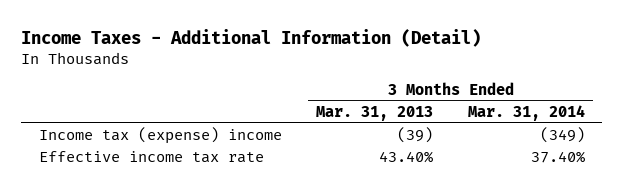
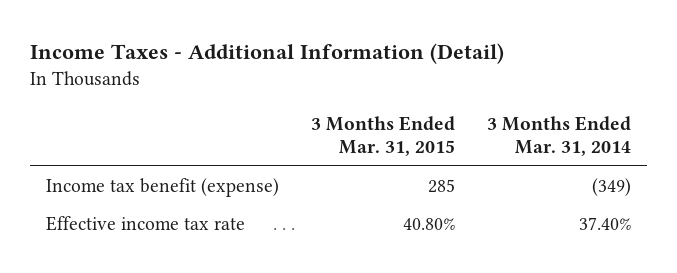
- | 3 Months Ended Mar. 31, 2013 | 3 Months Ended Mar. 31, 2014
+ | 3 Months Ended Mar. 31, 2015 | 3 Months Ended Mar. 31, 2014
- Income tax (expense) income | (39) | (349)
+ Income tax benefit (expense) | 285 | (349)

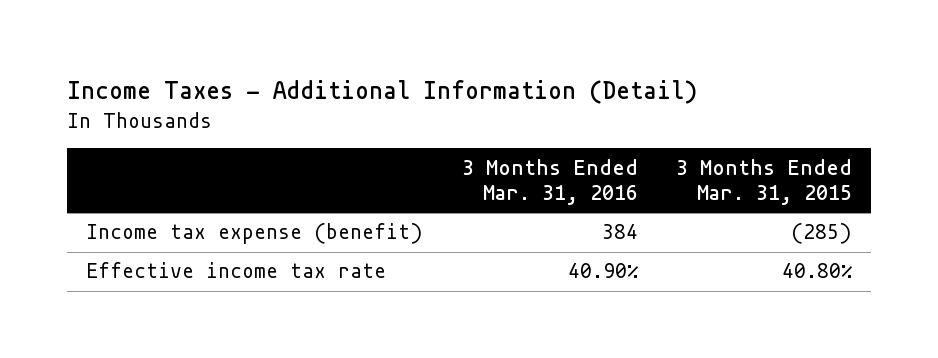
- | 3 Months Ended Mar. 31, 2015 | 3 Months Ended Mar. 31, 2014
+ | 3 Months Ended Mar. 31, 2016 | 3 Months Ended Mar. 31, 2015
- Income tax benefit (expense) | 285 | (349)
+ Income tax expense (benefit) | 384 | (285)

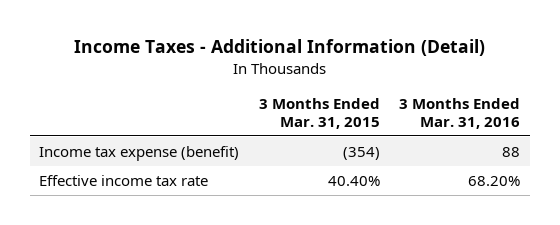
- | 3 Months Ended Mar. 31, 2016 | 3 Months Ended Mar. 31, 2015
+ | 3 Months Ended Mar. 31, 2015 | 3 Months Ended Mar. 31, 2016
- Income tax expense (benefit) | 384 | (285)
- Effective income tax rate | 40.90% | 40.80%
+ Income tax expense (benefit) | (354) | 88
+ Effective income tax rate | 40.40% | 68.20%

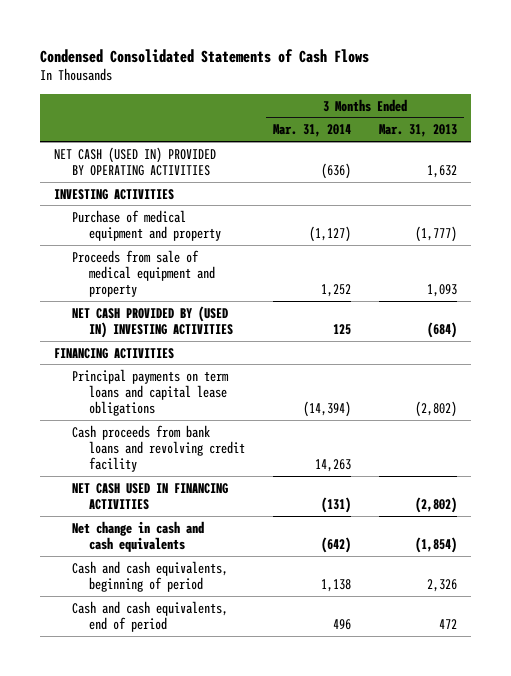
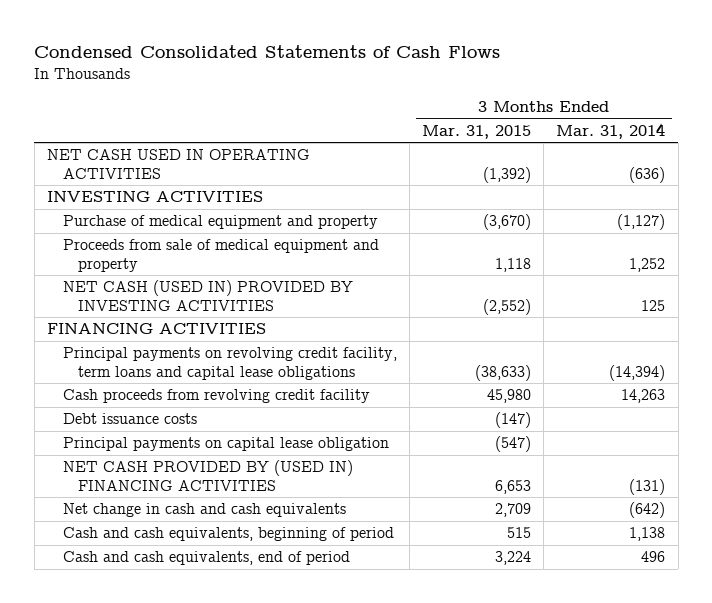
- | 3 Months Ended Mar. 31, 2014 | 3 Months Ended Mar. 31, 2013
+ | 3 Months Ended Mar. 31, 2015 | 3 Months Ended Mar. 31, 2014
- NET CASH (USED IN) PROVIDED BY OPERATING ACTIVITIES | (636) | 1,632
+ NET CASH USED IN OPERATING ACTIVITIES | (1,392) | (636)
- NET CASH PROVIDED BY (USED IN) INVESTING ACTIVITIES | 125 | (684)
+ NET CASH (USED IN) PROVIDED BY INVESTING ACTIVITIES | (2,552) | 125
- Principal payments on term loans and capital lease obligations | (14,394) | (2,802)
- Cash proceeds from bank loans and revolving credit facility | 14,263 |
- NET CASH USED IN FINANCING ACTIVITIES | (131) | (2,802)
+ Principal payments on revolving credit facility, term loans and capital lease obligations | (38,633) | (14,394)
+ Cash proceeds from revolving credit facility | 45,980 | 14,263
+ Debt issuance costs | (147) |
+ Principal payments on capital lease obligation | (547) |
+ NET CASH PROVIDED BY (USED IN) FINANCING ACTIVITIES | 6,653 | (131)

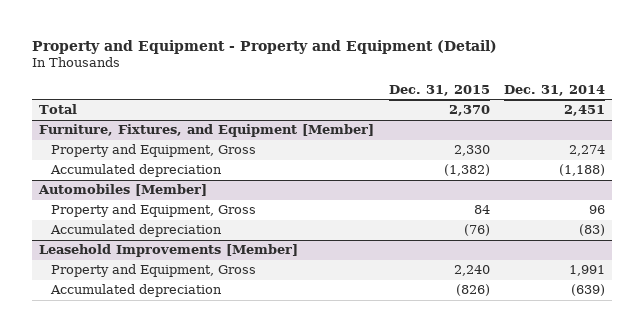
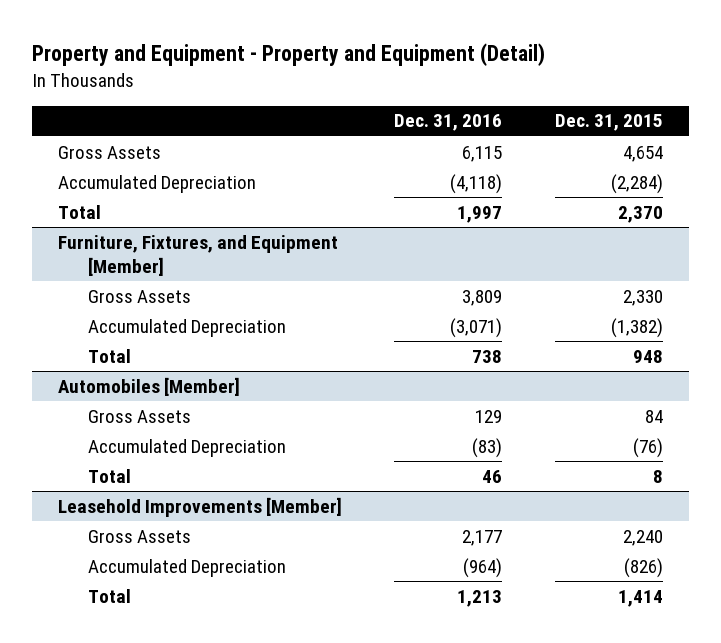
- | Dec. 31, 2015 | Dec. 31, 2014
+ | Dec. 31, 2016 | Dec. 31, 2015
+ Gross Assets | 6,115 | 4,654
+ Accumulated Depreciation | (4,118) | (2,284)
@ Furniture, Fixtures, and Equipment [Member]
- Property and Equipment, Gross | 2,330 | 2,274
- Accumulated depreciation | (1,382) | (1,188)
+ Gross Assets | 3,809 | 2,330
+ Accumulated Depreciation | (3,071) | (1,382)
+ Total | 738 | 948
@ Automobiles [Member]
- Property and Equipment, Gross | 84 | 96
- Accumulated depreciation | (76) | (83)
+ Gross Assets | 129 | 84
+ Accumulated Depreciation | (83) | (76)
+ Total | 46 | 8
@ Leasehold Improvements [Member]
- Property and Equipment, Gross | 2,240 | 1,991
- Accumulated depreciation | (826) | (639)
+ Gross Assets | 2,177 | 2,240
+ Accumulated Depreciation | (964) | (826)
+ Total | 1,213 | 1,414

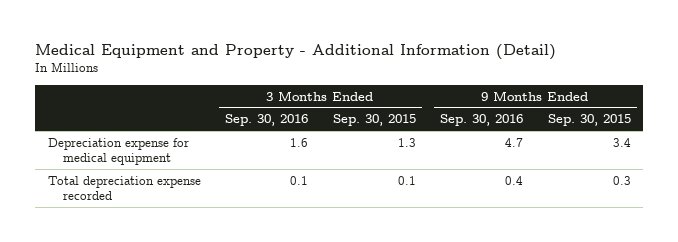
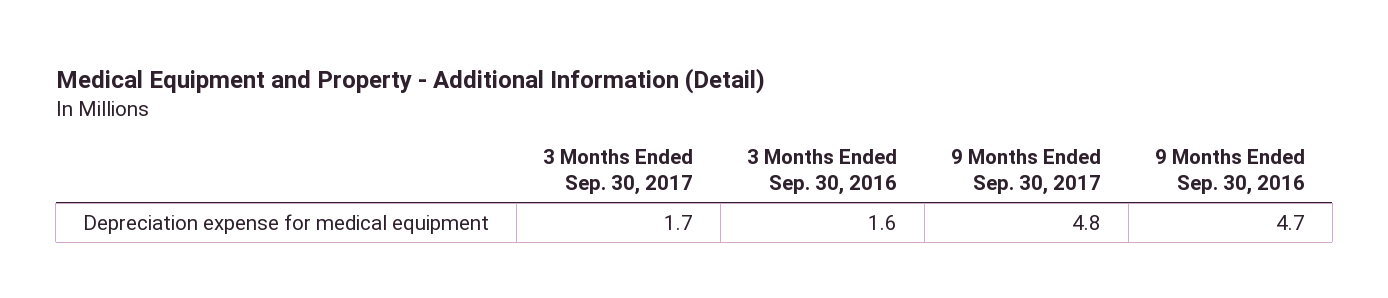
- | 3 Months Ended Sep. 30, 2016 | 3 Months Ended Sep. 30, 2015 | 9 Months Ended Sep. 30, 2016 | 9 Months Ended Sep. 30, 2015
+ | 3 Months Ended Sep. 30, 2017 | 3 Months Ended Sep. 30, 2016 | 9 Months Ended Sep. 30, 2017 | 9 Months Ended Sep. 30, 2016
- Total depreciation expense recorded | 0.1 | 0.1 | 0.4 | 0.3

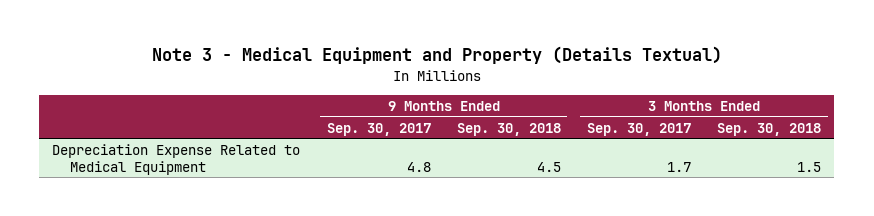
- Medical Equipment and Property - Additional Information (Detail)
+ Note 3 - Medical Equipment and Property (Details Textual)
- | 3 Months Ended Sep. 30, 2017 | 3 Months Ended Sep. 30, 2016 | 9 Months Ended Sep. 30, 2017 | 9 Months Ended Sep. 30, 2016
+ | 9 Months Ended Sep. 30, 2017 | 9 Months Ended Sep. 30, 2018 | 3 Months Ended Sep. 30, 2017 | 3 Months Ended Sep. 30, 2018
- Depreciation expense for medical equipment | 1.7 | 1.6 | 4.8 | 4.7
+ Depreciation Expense Related to Medical Equipment | 4.8 | 4.5 | 1.7 | 1.5

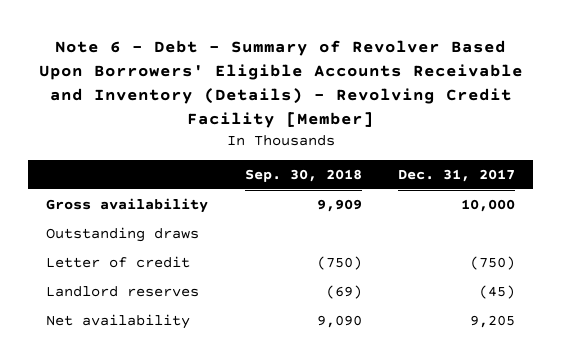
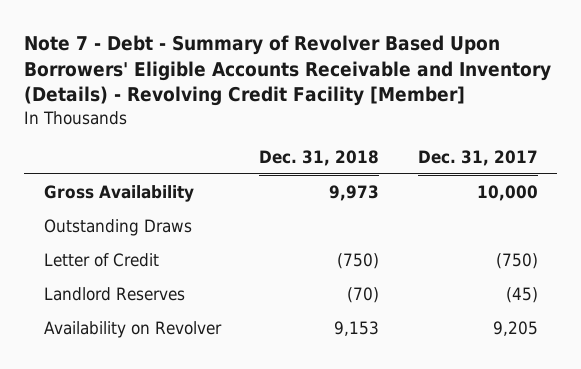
- Note 6 - Debt - Summary of Revolver Based Upon Borrowers' Eligible Accounts Receivable and Inventory (Details) - Revolving Credit Facility [Member]
+ Note 7 - Debt - Summary of Revolver Based Upon Borrowers' Eligible Accounts Receivable and Inventory (Details) - Revolving Credit Facility [Member]
- | Sep. 30, 2018 | Dec. 31, 2017
+ | Dec. 31, 2018 | Dec. 31, 2017
- Gross availability | 9,909 | 10,000
- Outstanding draws
- Letter of credit | (750) | (750)
- Landlord reserves | (69) | (45)
- Net availability | 9,090 | 9,205
+ Gross Availability | 9,973 | 10,000
+ Outstanding Draws
+ Letter of Credit | (750) | (750)
+ Landlord Reserves | (70) | (45)
+ Availability on Revolver | 9,153 | 9,205

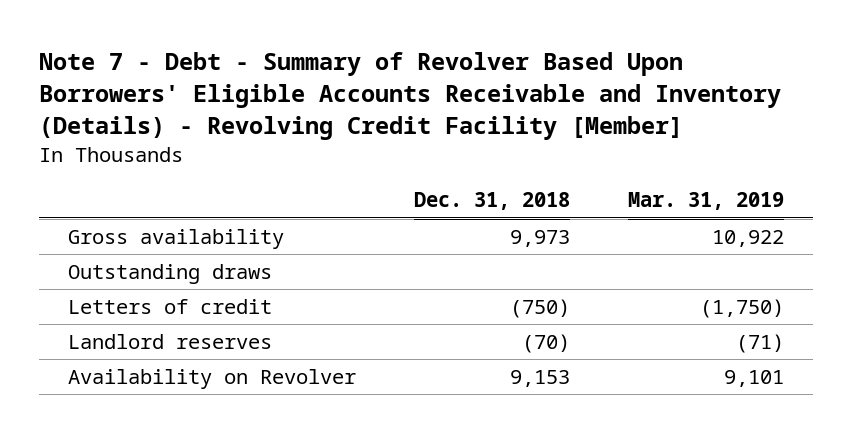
- | Dec. 31, 2018 | Dec. 31, 2017
+ | Dec. 31, 2018 | Mar. 31, 2019
- Gross Availability | 9,973 | 10,000
- Outstanding Draws
- Letter of Credit | (750) | (750)
- Landlord Reserves | (70) | (45)
+ Gross availability | 9,973 | 10,922
+ Outstanding draws
+ Letters of credit | (750) | (1,750)
+ Landlord reserves | (70) | (71)

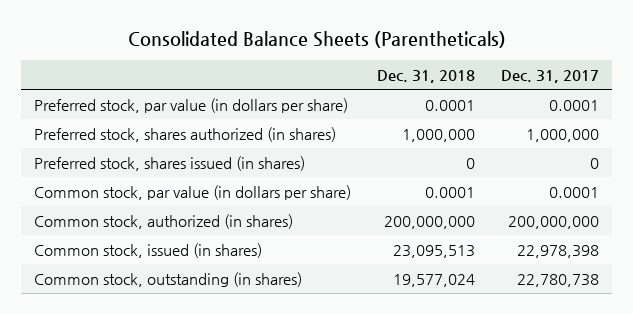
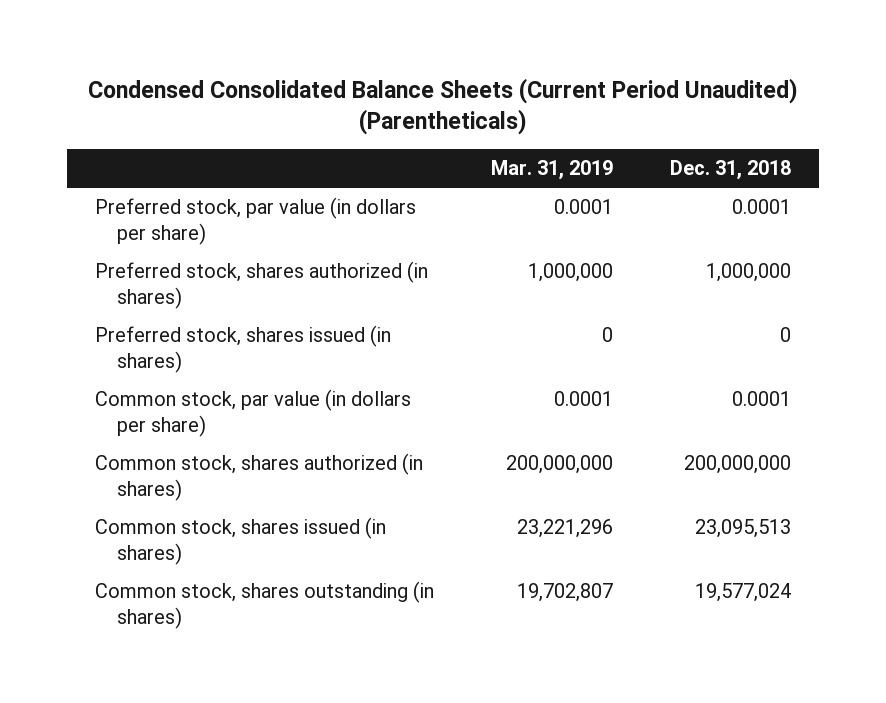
- Consolidated Balance Sheets (Parentheticals)
+ Condensed Consolidated Balance Sheets (Current Period Unaudited) (Parentheticals)
- | Dec. 31, 2018 | Dec. 31, 2017
+ | Mar. 31, 2019 | Dec. 31, 2018
- Common stock, authorized (in shares) | 200,000,000 | 200,000,000
- Common stock, issued (in shares) | 23,095,513 | 22,978,398
- Common stock, outstanding (in shares) | 19,577,024 | 22,780,738
+ Common stock, shares authorized (in shares) | 200,000,000 | 200,000,000
+ Common stock, shares issued (in shares) | 23,221,296 | 23,095,513
+ Common stock, shares outstanding (in shares) | 19,702,807 | 19,577,024

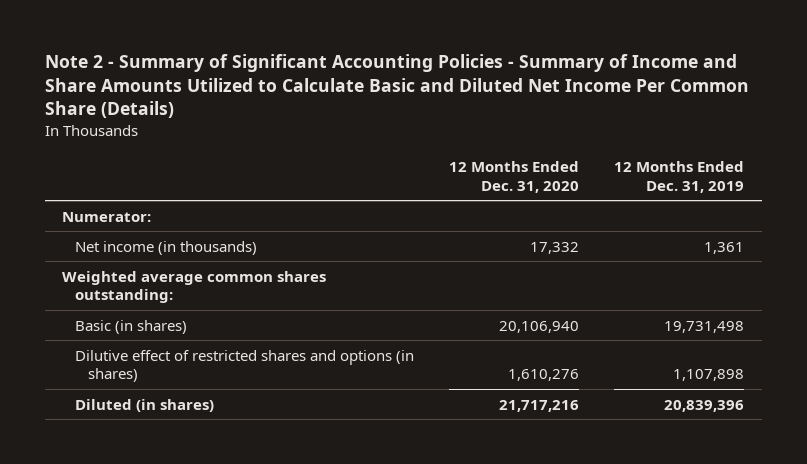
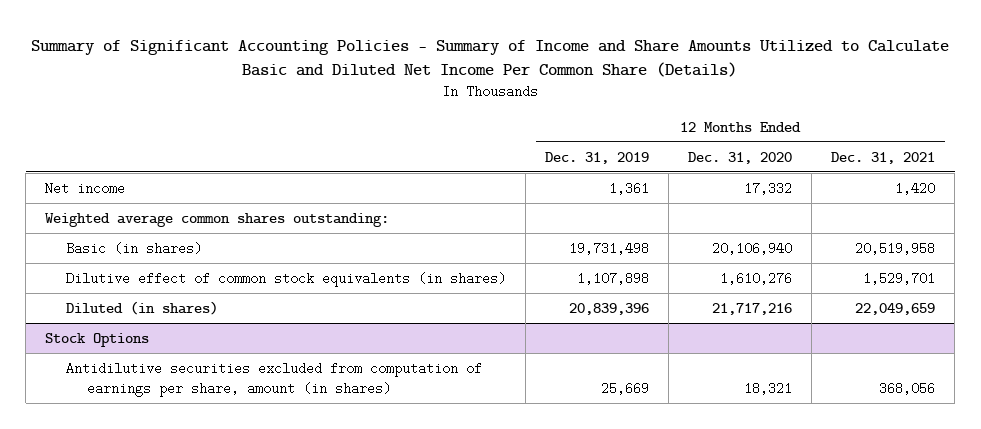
- Note 2 - Summary of Significant Accounting Policies - Summary of Income and Share Amounts Utilized to Calculate Basic and Diluted Net Income Per Common Share (Details)
+ Summary of Significant Accounting Policies - Summary of Income and Share Amounts Utilized to Calculate Basic and Diluted Net Income Per Common Share (Details)
- | 12 Months Ended Dec. 31, 2020 | 12 Months Ended Dec. 31, 2019
+ | 12 Months Ended Dec. 31, 2019 | 12 Months Ended Dec. 31, 2020 | 12 Months Ended Dec. 31, 2021
- Numerator:
- Net income (in thousands) | 17,332 | 1,361
+ Net income | 1,361 | 17,332 | 1,420
- Dilutive effect of restricted shares and options (in shares) | 1,610,276 | 1,107,898
+ Dilutive effect of common stock equivalents (in shares) | 1,107,898 | 1,610,276 | 1,529,701
+ Stock Options
+ Antidilutive securities excluded from computation of earnings per share, amount (in shares) | 25,669 | 18,321 | 368,056

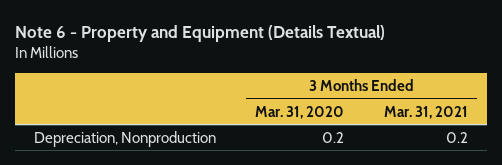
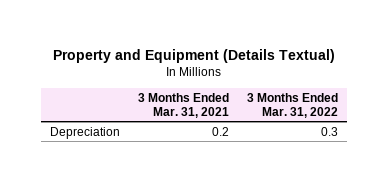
- Note 6 - Property and Equipment (Details Textual)
+ Property and Equipment (Details Textual)
- | 3 Months Ended Mar. 31, 2020 | 3 Months Ended Mar. 31, 2021
+ | 3 Months Ended Mar. 31, 2021 | 3 Months Ended Mar. 31, 2022
- Depreciation, Nonproduction | 0.2 | 0.2
+ Depreciation | 0.2 | 0.3

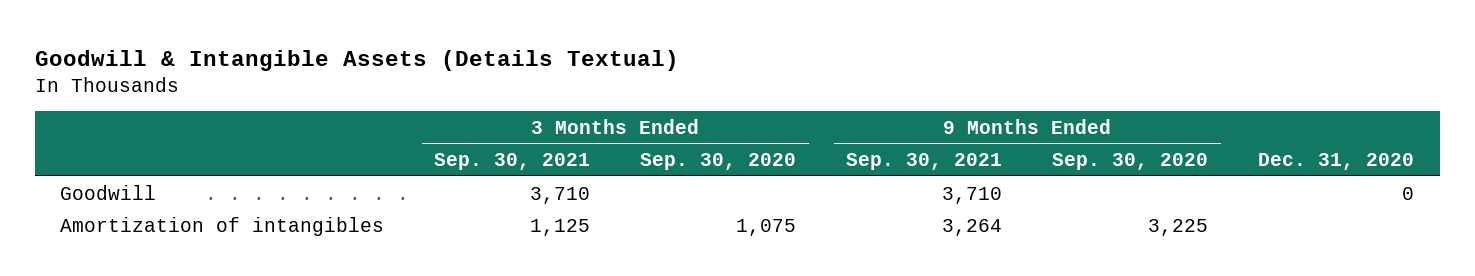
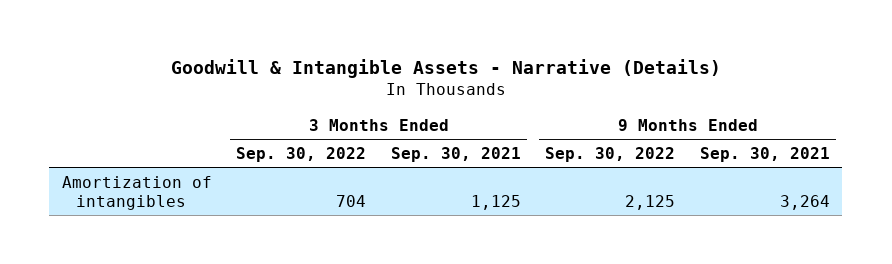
- Goodwill & Intangible Assets (Details Textual)
+ Goodwill & Intangible Assets - Narrative (Details)
- | 3 Months Ended Sep. 30, 2021 | 3 Months Ended Sep. 30, 2020 | 9 Months Ended Sep. 30, 2021 | 9 Months Ended Sep. 30, 2020 | Dec. 31, 2020
+ | 3 Months Ended Sep. 30, 2022 | 3 Months Ended Sep. 30, 2021 | 9 Months Ended Sep. 30, 2022 | 9 Months Ended Sep. 30, 2021
- Goodwill | 3,710 | | 3,710 | | 0

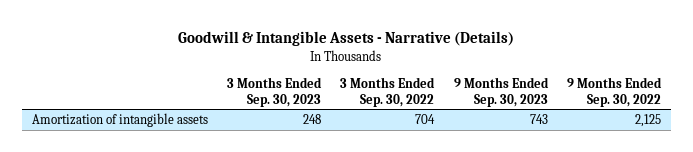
- | 3 Months Ended Sep. 30, 2022 | 3 Months Ended Sep. 30, 2021 | 9 Months Ended Sep. 30, 2022 | 9 Months Ended Sep. 30, 2021
+ | 3 Months Ended Sep. 30, 2023 | 3 Months Ended Sep. 30, 2022 | 9 Months Ended Sep. 30, 2023 | 9 Months Ended Sep. 30, 2022
- Amortization of intangibles | 704 | 1,125 | 2,125 | 3,264
+ Amortization of intangible assets | 248 | 704 | 743 | 2,125

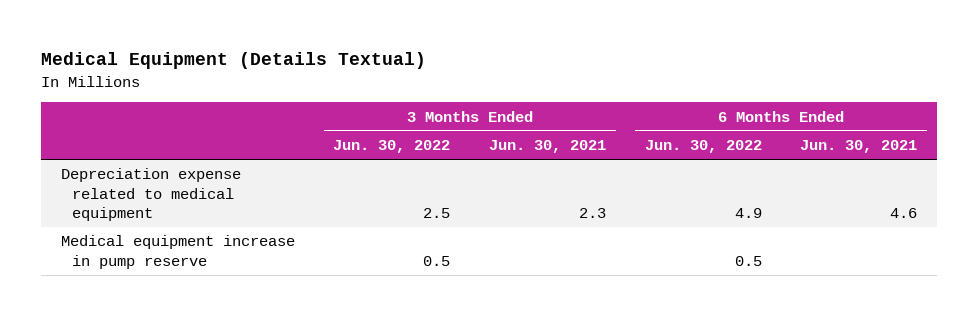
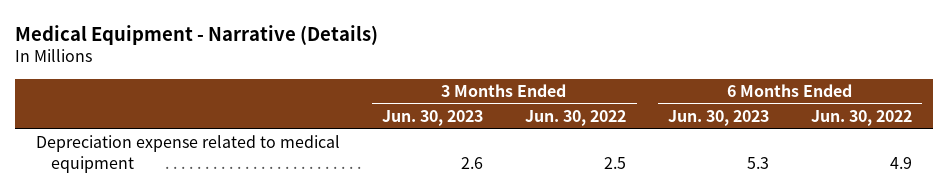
- Medical Equipment (Details Textual)
+ Medical Equipment - Narrative (Details)
- | 3 Months Ended Jun. 30, 2022 | 3 Months Ended Jun. 30, 2021 | 6 Months Ended Jun. 30, 2022 | 6 Months Ended Jun. 30, 2021
+ | 3 Months Ended Jun. 30, 2023 | 3 Months Ended Jun. 30, 2022 | 6 Months Ended Jun. 30, 2023 | 6 Months Ended Jun. 30, 2022
- Medical equipment increase in pump reserve | 0.5 | | 0.5 |

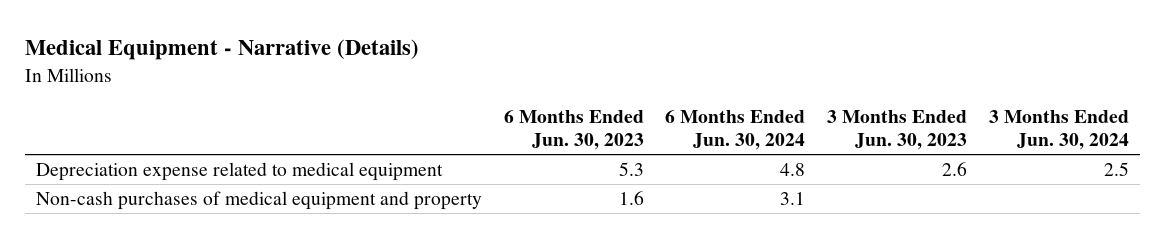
- | 3 Months Ended Jun. 30, 2023 | 3 Months Ended Jun. 30, 2022 | 6 Months Ended Jun. 30, 2023 | 6 Months Ended Jun. 30, 2022
+ | 6 Months Ended Jun. 30, 2023 | 6 Months Ended Jun. 30, 2024 | 3 Months Ended Jun. 30, 2023 | 3 Months Ended Jun. 30, 2024
+ Non-cash purchases of medical equipment and property | 1.6 | 3.1 | |

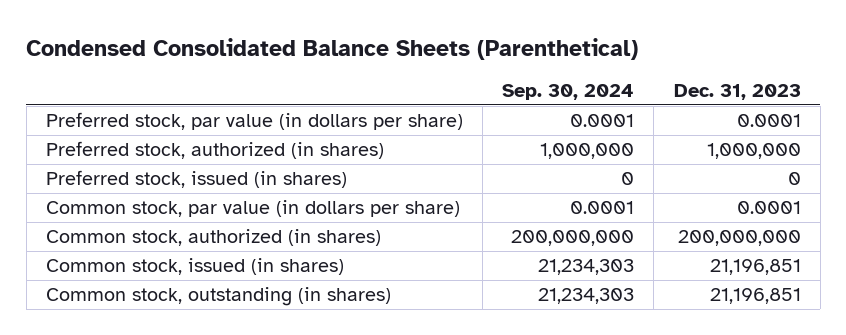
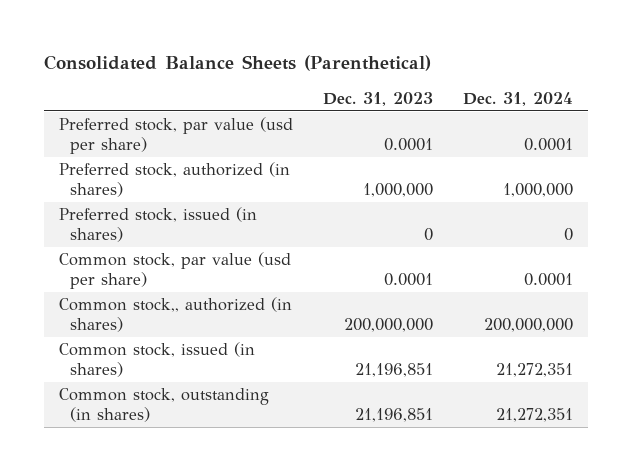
- Condensed Consolidated Balance Sheets (Parenthetical)
+ Consolidated Balance Sheets (Parenthetical)
- | Sep. 30, 2024 | Dec. 31, 2023
+ | Dec. 31, 2023 | Dec. 31, 2024
- Preferred stock, par value (in dollars per share) | 0.0001 | 0.0001
+ Preferred stock, par value (usd per share) | 0.0001 | 0.0001
- Common stock, par value (in dollars per share) | 0.0001 | 0.0001
- Common stock, authorized (in shares) | 200,000,000 | 200,000,000
+ Common stock, par value (usd per share) | 0.0001 | 0.0001
+ Common stock,, authorized (in shares) | 200,000,000 | 200,000,000

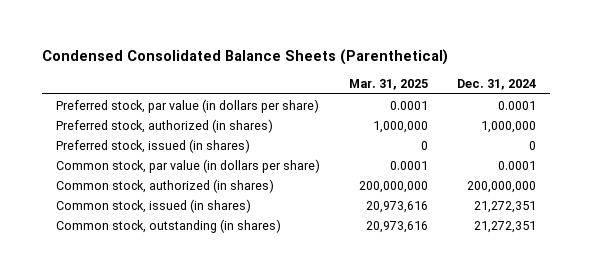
- Consolidated Balance Sheets (Parenthetical)
+ Condensed Consolidated Balance Sheets (Parenthetical)
- | Dec. 31, 2023 | Dec. 31, 2024
+ | Mar. 31, 2025 | Dec. 31, 2024
- Preferred stock, par value (usd per share) | 0.0001 | 0.0001
+ Preferred stock, par value (in dollars per share) | 0.0001 | 0.0001
- Common stock, par value (usd per share) | 0.0001 | 0.0001
- Common stock,, authorized (in shares) | 200,000,000 | 200,000,000
+ Common stock, par value (in dollars per share) | 0.0001 | 0.0001
+ Common stock, authorized (in shares) | 200,000,000 | 200,000,000

